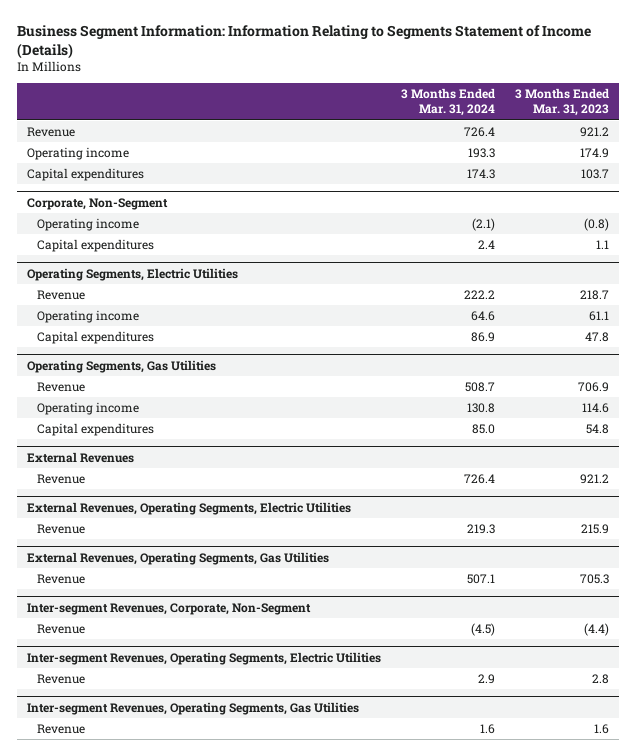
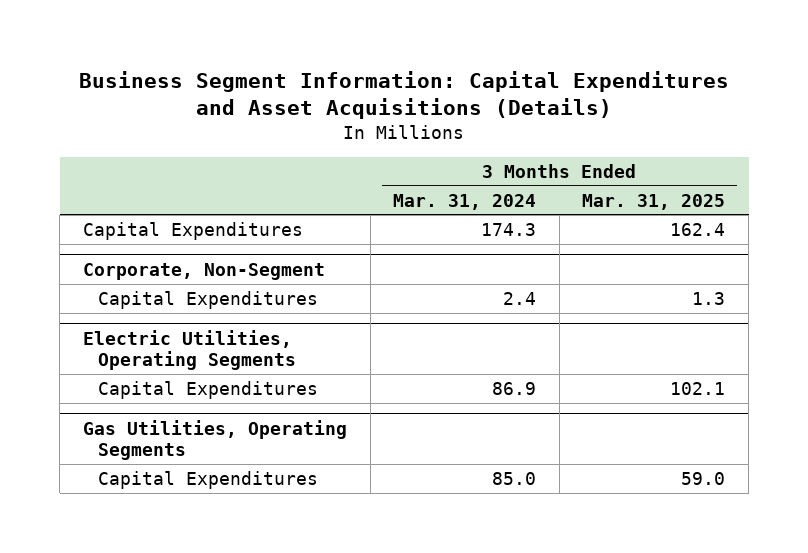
- Business Segment Information: Information Relating to Segments Statement of Income (Details)
+ Business Segment Information: Capital Expenditures and Asset Acquisitions (Details)
- | 3 Months Ended Mar. 31, 2024 | 3 Months Ended Mar. 31, 2023
+ | 3 Months Ended Mar. 31, 2024 | 3 Months Ended Mar. 31, 2025
- Revenue | 726.4 | 921.2
- Operating income | 193.3 | 174.9
- Capital expenditures | 174.3 | 103.7
+ Capital Expenditures | 174.3 | 162.4
@ Corporate, Non-Segment
- Operating income | (2.1) | (0.8)
- Capital expenditures | 2.4 | 1.1
- Operating Segments, Electric Utilities
- Revenue | 222.2 | 218.7
- Operating income | 64.6 | 61.1
- Capital expenditures | 86.9 | 47.8
- Operating Segments, Gas Utilities
- Revenue | 508.7 | 706.9
- Operating income | 130.8 | 114.6
- Capital expenditures | 85.0 | 54.8
- External Revenues
- Revenue | 726.4 | 921.2
- External Revenues, Operating Segments, Electric Utilities
- Revenue | 219.3 | 215.9
- External Revenues, Operating Segments, Gas Utilities
- Revenue | 507.1 | 705.3
- Inter-segment Revenues, Corporate, Non-Segment
- Revenue | (4.5) | (4.4)
- Inter-segment Revenues, Operating Segments, Electric Utilities
- Revenue | 2.9 | 2.8
- Inter-segment Revenues, Operating Segments, Gas Utilities
- Revenue | 1.6 | 1.6
@ Corporate, Non-Segment
+ Capital Expenditures | 2.4 | 1.3
+ Electric Utilities, Operating Segments
+ Capital Expenditures | 86.9 | 102.1
+ Gas Utilities, Operating Segments
+ Capital Expenditures | 85.0 | 59.0

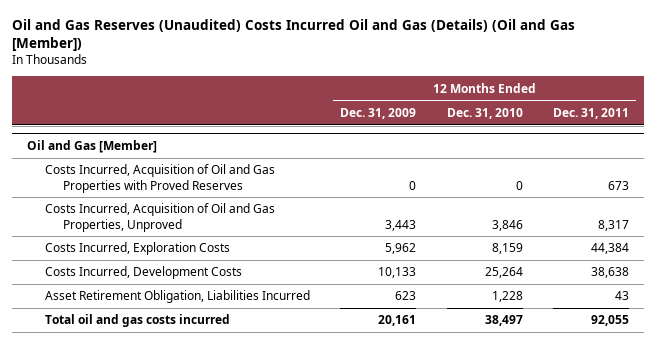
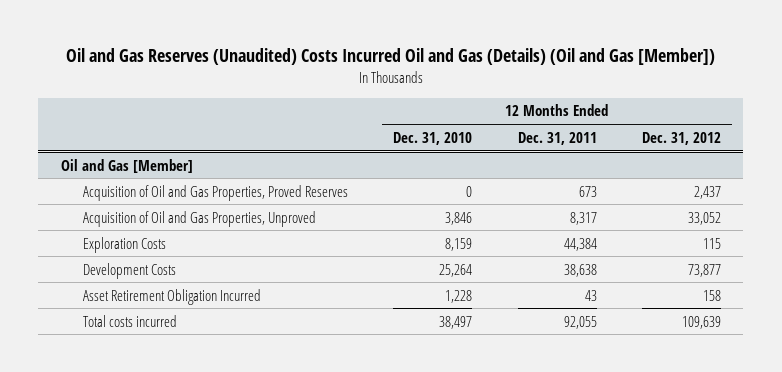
- | 12 Months Ended Dec. 31, 2009 | 12 Months Ended Dec. 31, 2010 | 12 Months Ended Dec. 31, 2011
+ | 12 Months Ended Dec. 31, 2010 | 12 Months Ended Dec. 31, 2011 | 12 Months Ended Dec. 31, 2012
@ Oil and Gas [Member]
- Costs Incurred, Acquisition of Oil and Gas Properties with Proved Reserves | 0 | 0 | 673
- Costs Incurred, Acquisition of Oil and Gas Properties, Unproved | 3,443 | 3,846 | 8,317
- Costs Incurred, Exploration Costs | 5,962 | 8,159 | 44,384
- Costs Incurred, Development Costs | 10,133 | 25,264 | 38,638
- Asset Retirement Obligation, Liabilities Incurred | 623 | 1,228 | 43
- Total oil and gas costs incurred | 20,161 | 38,497 | 92,055
+ Acquisition of Oil and Gas Properties, Proved Reserves | 0 | 673 | 2,437
+ Acquisition of Oil and Gas Properties, Unproved | 3,846 | 8,317 | 33,052
+ Exploration Costs | 8,159 | 44,384 | 115
+ Development Costs | 25,264 | 38,638 | 73,877
+ Asset Retirement Obligation Incurred | 1,228 | 43 | 158
+ Total costs incurred | 38,497 | 92,055 | 109,639

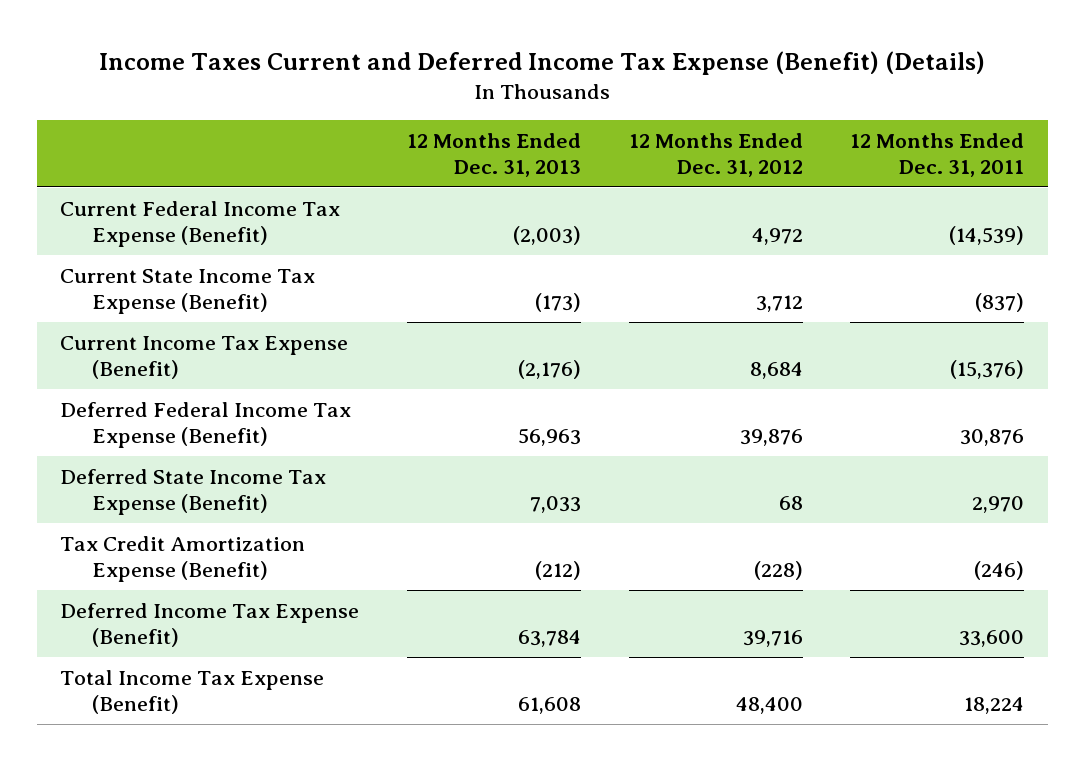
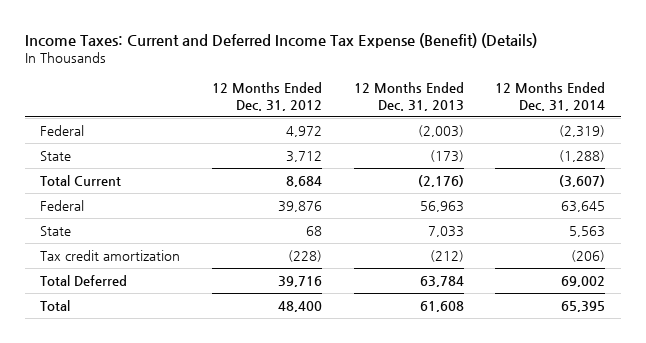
- Income Taxes Current and Deferred Income Tax Expense (Benefit) (Details)
+ Income Taxes: Current and Deferred Income Tax Expense (Benefit) (Details)
- | 12 Months Ended Dec. 31, 2013 | 12 Months Ended Dec. 31, 2012 | 12 Months Ended Dec. 31, 2011
+ | 12 Months Ended Dec. 31, 2012 | 12 Months Ended Dec. 31, 2013 | 12 Months Ended Dec. 31, 2014
- Current Federal Income Tax Expense (Benefit) | (2,003) | 4,972 | (14,539)
- Current State Income Tax Expense (Benefit) | (173) | 3,712 | (837)
- Current Income Tax Expense (Benefit) | (2,176) | 8,684 | (15,376)
- Deferred Federal Income Tax Expense (Benefit) | 56,963 | 39,876 | 30,876
- Deferred State Income Tax Expense (Benefit) | 7,033 | 68 | 2,970
- Tax Credit Amortization Expense (Benefit) | (212) | (228) | (246)
- Deferred Income Tax Expense (Benefit) | 63,784 | 39,716 | 33,600
- Total Income Tax Expense (Benefit) | 61,608 | 48,400 | 18,224
+ Federal | 4,972 | (2,003) | (2,319)
+ State | 3,712 | (173) | (1,288)
+ Total Current | 8,684 | (2,176) | (3,607)
+ Federal | 39,876 | 56,963 | 63,645
+ State | 68 | 7,033 | 5,563
+ Tax credit amortization | (228) | (212) | (206)
+ Total Deferred | 39,716 | 63,784 | 69,002
+ Total | 48,400 | 61,608 | 65,395

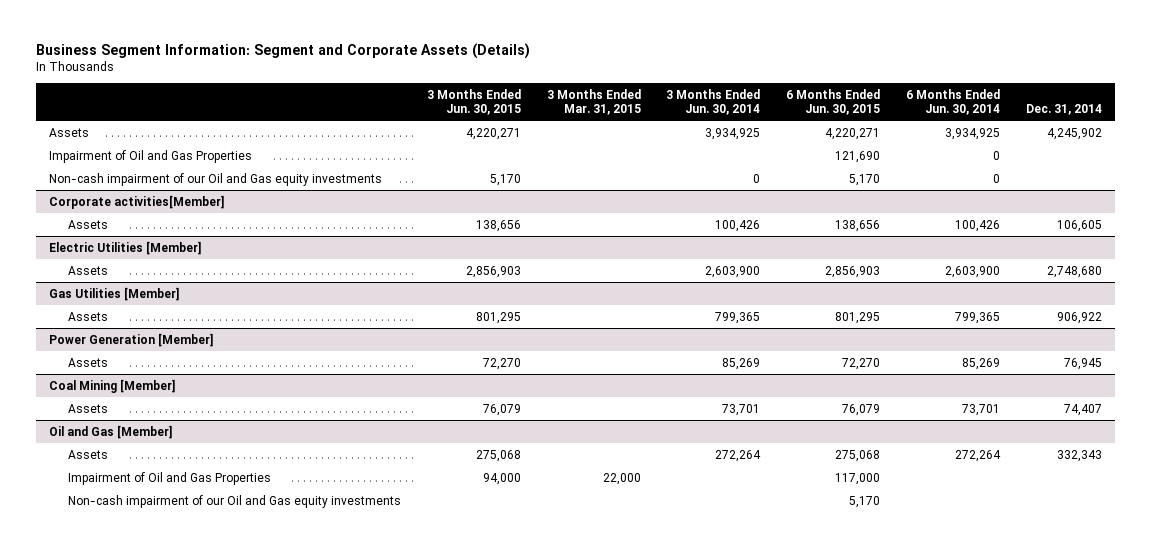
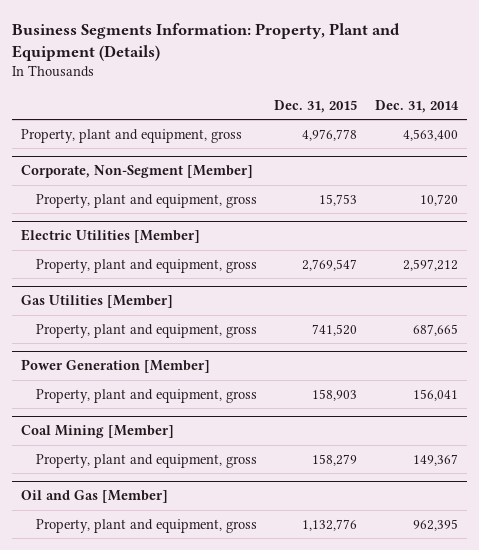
- Business Segment Information: Segment and Corporate Assets (Details)
+ Business Segments Information: Property, Plant and Equipment (Details)
- | 3 Months Ended Jun. 30, 2015 | 3 Months Ended Mar. 31, 2015 | 3 Months Ended Jun. 30, 2014 | 6 Months Ended Jun. 30, 2015 | 6 Months Ended Jun. 30, 2014 | Dec. 31, 2014
+ | Dec. 31, 2015 | Dec. 31, 2014
- Assets | 4,220,271 | | 3,934,925 | 4,220,271 | 3,934,925 | 4,245,902
- Impairment of Oil and Gas Properties | | | | 121,690 | 0 |
- Non-cash impairment of our Oil and Gas equity investments | 5,170 | | 0 | 5,170 | 0 |
- Corporate activities[Member]
- Assets | 138,656 | | 100,426 | 138,656 | 100,426 | 106,605
+ Property, plant and equipment, gross | 4,976,778 | 4,563,400
+ Corporate, Non-Segment [Member]
+ Property, plant and equipment, gross | 15,753 | 10,720
@ Electric Utilities [Member]
- Assets | 2,856,903 | | 2,603,900 | 2,856,903 | 2,603,900 | 2,748,680
+ Property, plant and equipment, gross | 2,769,547 | 2,597,212
@ Gas Utilities [Member]
- Assets | 801,295 | | 799,365 | 801,295 | 799,365 | 906,922
+ Property, plant and equipment, gross | 741,520 | 687,665
@ Power Generation [Member]
- Assets | 72,270 | | 85,269 | 72,270 | 85,269 | 76,945
+ Property, plant and equipment, gross | 158,903 | 156,041
@ Coal Mining [Member]
- Assets | 76,079 | | 73,701 | 76,079 | 73,701 | 74,407
+ Property, plant and equipment, gross | 158,279 | 149,367
@ Oil and Gas [Member]
- Assets | 275,068 | | 272,264 | 275,068 | 272,264 | 332,343
- Impairment of Oil and Gas Properties | 94,000 | 22,000 | | 117,000 | |
- Non-cash impairment of our Oil and Gas equity investments | | | | 5,170 | |
+ Property, plant and equipment, gross | 1,132,776 | 962,395

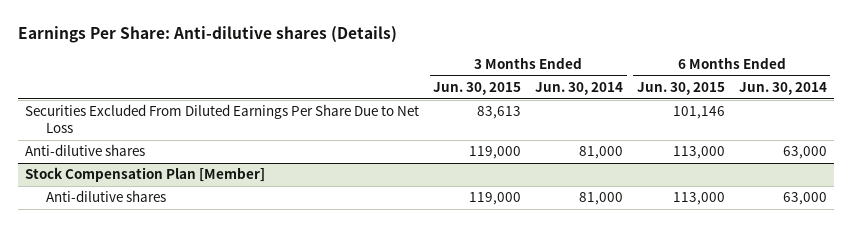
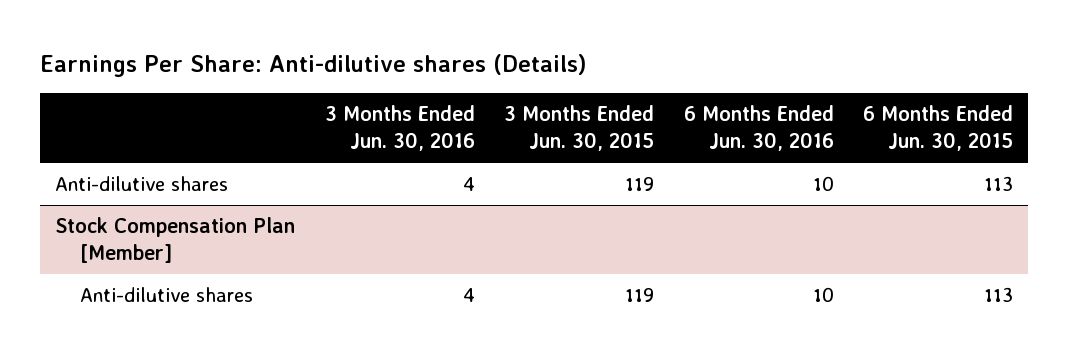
- | 3 Months Ended Jun. 30, 2015 | 3 Months Ended Jun. 30, 2014 | 6 Months Ended Jun. 30, 2015 | 6 Months Ended Jun. 30, 2014
+ | 3 Months Ended Jun. 30, 2016 | 3 Months Ended Jun. 30, 2015 | 6 Months Ended Jun. 30, 2016 | 6 Months Ended Jun. 30, 2015
- Securities Excluded From Diluted Earnings Per Share Due to Net Loss | 83,613 | | 101,146 |
- Anti-dilutive shares | 119,000 | 81,000 | 113,000 | 63,000
+ Anti-dilutive shares | 4 | 119 | 10 | 113
@ Stock Compensation Plan [Member]
- Anti-dilutive shares | 119,000 | 81,000 | 113,000 | 63,000
+ Anti-dilutive shares | 4 | 119 | 10 | 113

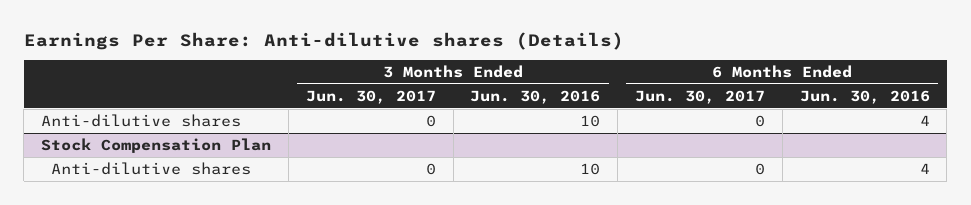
- | 3 Months Ended Jun. 30, 2016 | 3 Months Ended Jun. 30, 2015 | 6 Months Ended Jun. 30, 2016 | 6 Months Ended Jun. 30, 2015
+ | 3 Months Ended Jun. 30, 2017 | 3 Months Ended Jun. 30, 2016 | 6 Months Ended Jun. 30, 2017 | 6 Months Ended Jun. 30, 2016
- Anti-dilutive shares | 4 | 119 | 10 | 113
- Stock Compensation Plan [Member]
- Anti-dilutive shares | 4 | 119 | 10 | 113
+ Anti-dilutive shares | 0 | 10 | 0 | 4
+ Stock Compensation Plan
+ Anti-dilutive shares | 0 | 10 | 0 | 4

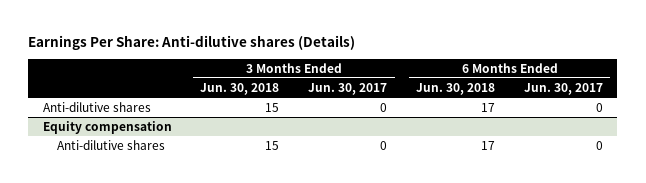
- | 3 Months Ended Jun. 30, 2017 | 3 Months Ended Jun. 30, 2016 | 6 Months Ended Jun. 30, 2017 | 6 Months Ended Jun. 30, 2016
+ | 3 Months Ended Jun. 30, 2018 | 3 Months Ended Jun. 30, 2017 | 6 Months Ended Jun. 30, 2018 | 6 Months Ended Jun. 30, 2017
- Stock Compensation Plan
+ Equity compensation

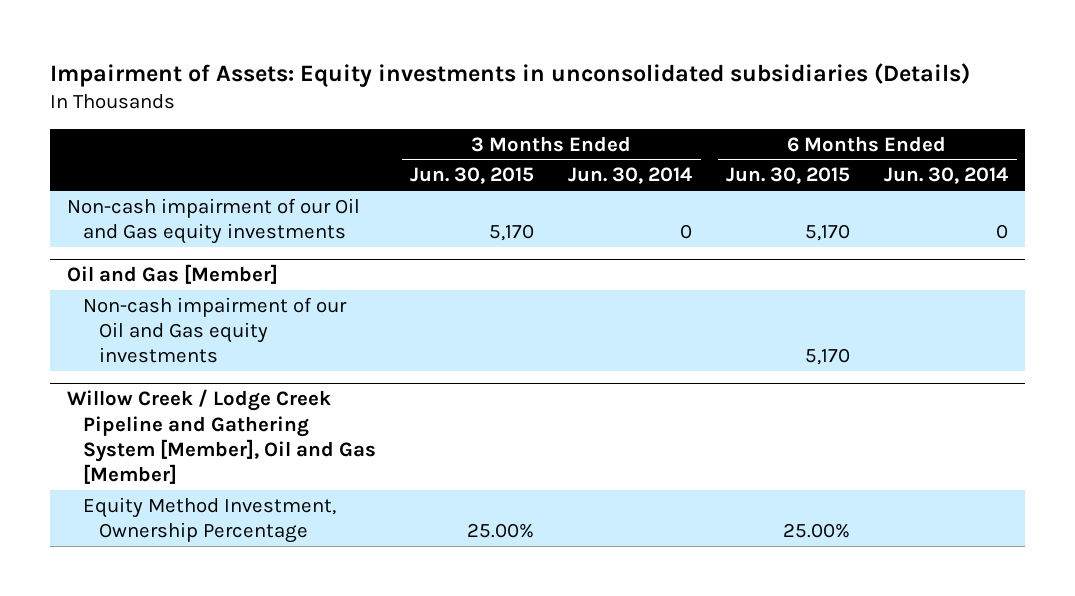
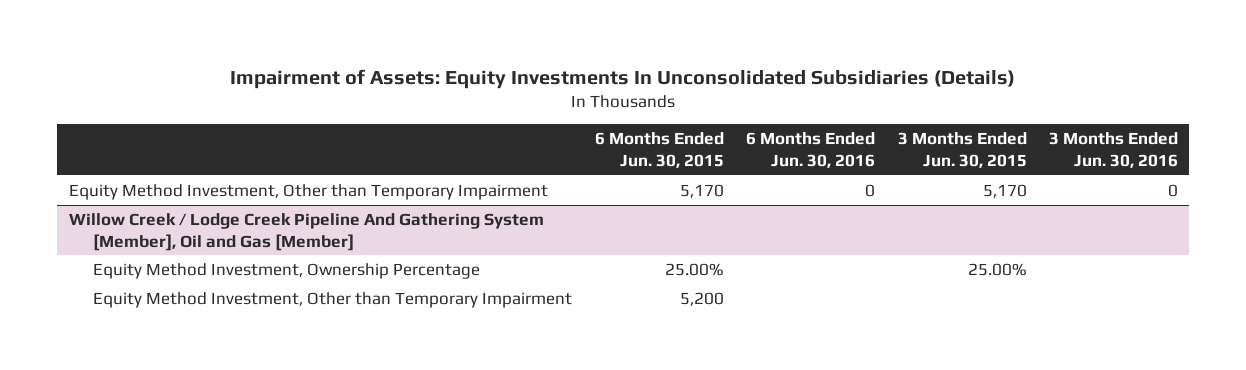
- Impairment of Assets: Equity investments in unconsolidated subsidiaries (Details)
+ Impairment of Assets: Equity Investments In Unconsolidated Subsidiaries (Details)
- | 3 Months Ended Jun. 30, 2015 | 3 Months Ended Jun. 30, 2014 | 6 Months Ended Jun. 30, 2015 | 6 Months Ended Jun. 30, 2014
+ | 6 Months Ended Jun. 30, 2015 | 6 Months Ended Jun. 30, 2016 | 3 Months Ended Jun. 30, 2015 | 3 Months Ended Jun. 30, 2016
- Non-cash impairment of our Oil and Gas equity investments | 5,170 | 0 | 5,170 | 0
- Oil and Gas [Member]
- Non-cash impairment of our Oil and Gas equity investments | | | 5,170 |
- Willow Creek / Lodge Creek Pipeline and Gathering System [Member], Oil and Gas [Member]
+ Equity Method Investment, Other than Temporary Impairment | 5,170 | 0 | 5,170 | 0
+ Willow Creek / Lodge Creek Pipeline And Gathering System [Member], Oil and Gas [Member]
+ Equity Method Investment, Other than Temporary Impairment | 5,200 | | |

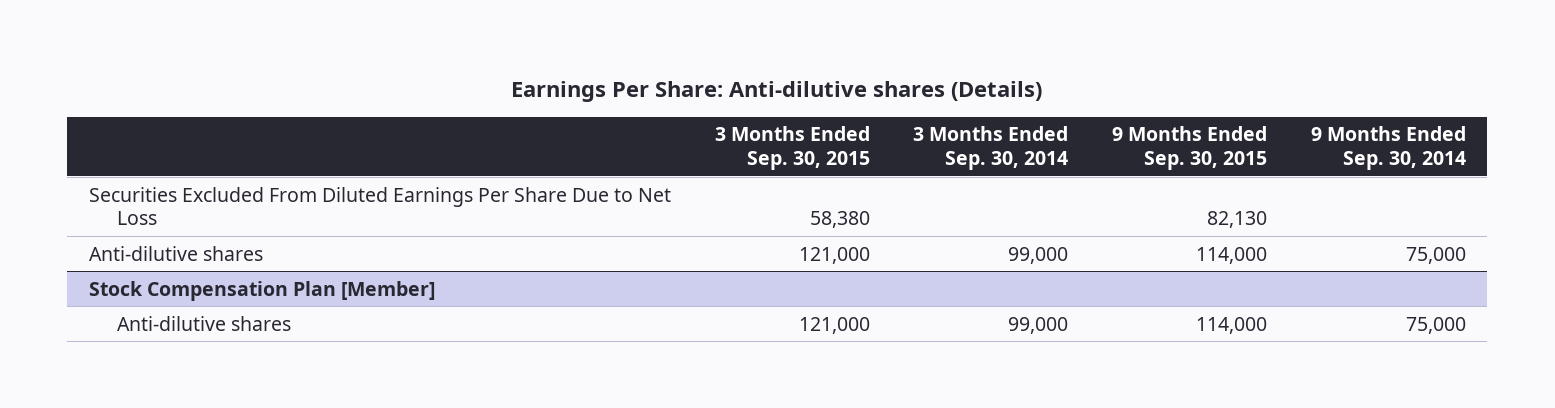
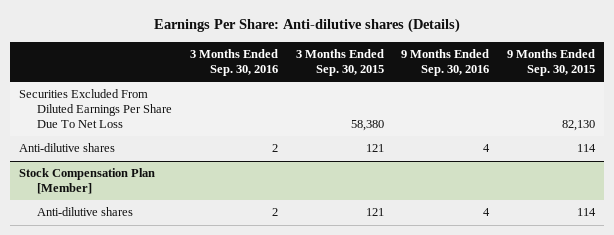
- | 3 Months Ended Sep. 30, 2015 | 3 Months Ended Sep. 30, 2014 | 9 Months Ended Sep. 30, 2015 | 9 Months Ended Sep. 30, 2014
+ | 3 Months Ended Sep. 30, 2016 | 3 Months Ended Sep. 30, 2015 | 9 Months Ended Sep. 30, 2016 | 9 Months Ended Sep. 30, 2015
- Securities Excluded From Diluted Earnings Per Share Due to Net Loss | 58,380 | | 82,130 |
- Anti-dilutive shares | 121,000 | 99,000 | 114,000 | 75,000
+ Securities Excluded From Diluted Earnings Per Share Due To Net Loss | | 58,380 | | 82,130
+ Anti-dilutive shares | 2 | 121 | 4 | 114
@ Stock Compensation Plan [Member]
- Anti-dilutive shares | 121,000 | 99,000 | 114,000 | 75,000
+ Anti-dilutive shares | 2 | 121 | 4 | 114

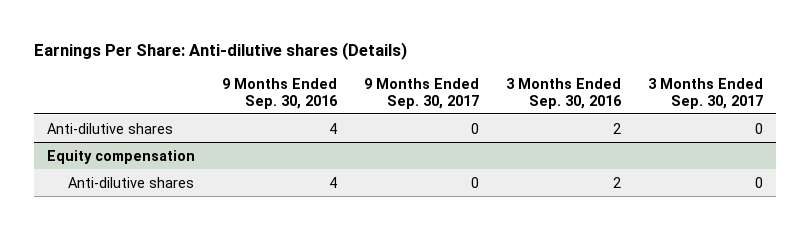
- | 3 Months Ended Sep. 30, 2016 | 3 Months Ended Sep. 30, 2015 | 9 Months Ended Sep. 30, 2016 | 9 Months Ended Sep. 30, 2015
+ | 9 Months Ended Sep. 30, 2016 | 9 Months Ended Sep. 30, 2017 | 3 Months Ended Sep. 30, 2016 | 3 Months Ended Sep. 30, 2017
- Securities Excluded From Diluted Earnings Per Share Due To Net Loss | | 58,380 | | 82,130
- Stock Compensation Plan [Member]
+ Equity compensation

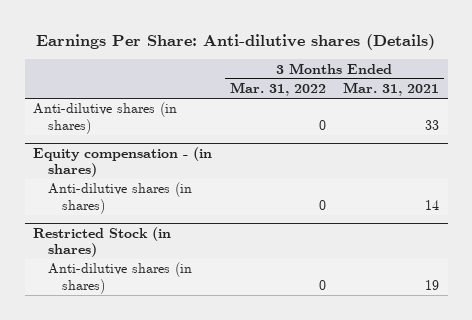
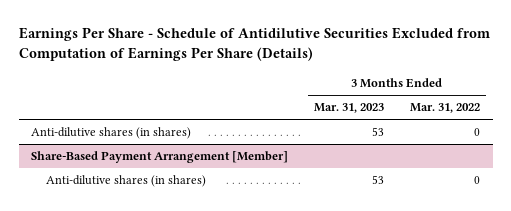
- Earnings Per Share: Anti-dilutive shares (Details)
+ Earnings Per Share - Schedule of Antidilutive Securities Excluded from Computation of Earnings Per Share (Details)
- | 3 Months Ended Mar. 31, 2022 | 3 Months Ended Mar. 31, 2021
+ | 3 Months Ended Mar. 31, 2023 | 3 Months Ended Mar. 31, 2022
- Equity compensation - (in shares)
- Anti-dilutive shares (in shares) | 0 | 14
- Restricted Stock (in shares)
+ Share-Based Payment Arrangement [Member]

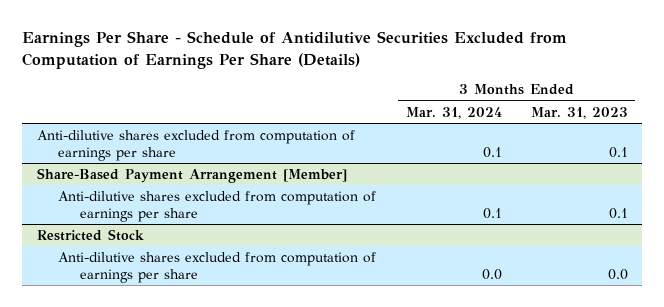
- | 3 Months Ended Mar. 31, 2023 | 3 Months Ended Mar. 31, 2022
+ | 3 Months Ended Mar. 31, 2024 | 3 Months Ended Mar. 31, 2023
- Anti-dilutive shares (in shares) | 53 | 0
+ Anti-dilutive shares excluded from computation of earnings per share | 0.1 | 0.1
@ Share-Based Payment Arrangement [Member]
- Anti-dilutive shares (in shares) | 53 | 0
+ Anti-dilutive shares excluded from computation of earnings per share | 0.1 | 0.1
+ Restricted Stock
+ Anti-dilutive shares excluded from computation of earnings per share | 0.0 | 0.0

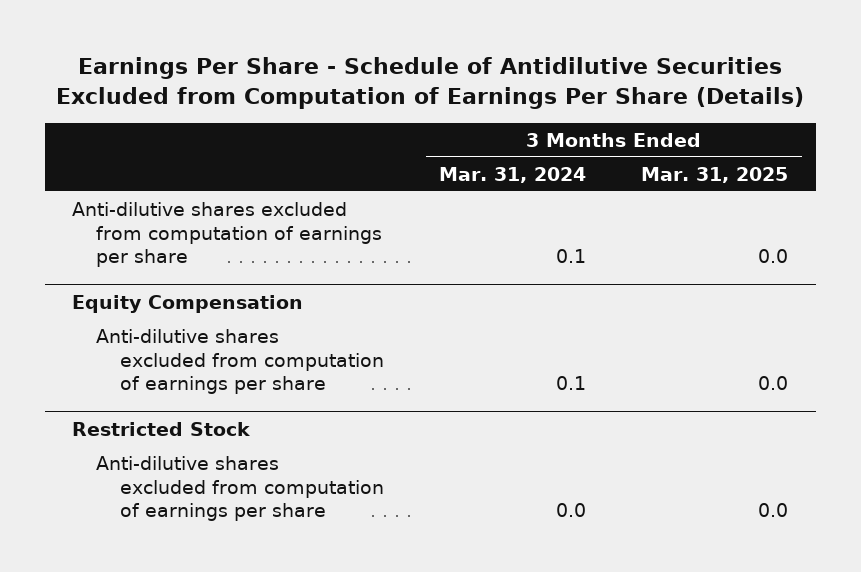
- | 3 Months Ended Mar. 31, 2024 | 3 Months Ended Mar. 31, 2023
+ | 3 Months Ended Mar. 31, 2024 | 3 Months Ended Mar. 31, 2025
- Share-Based Payment Arrangement [Member]
+ Equity Compensation

